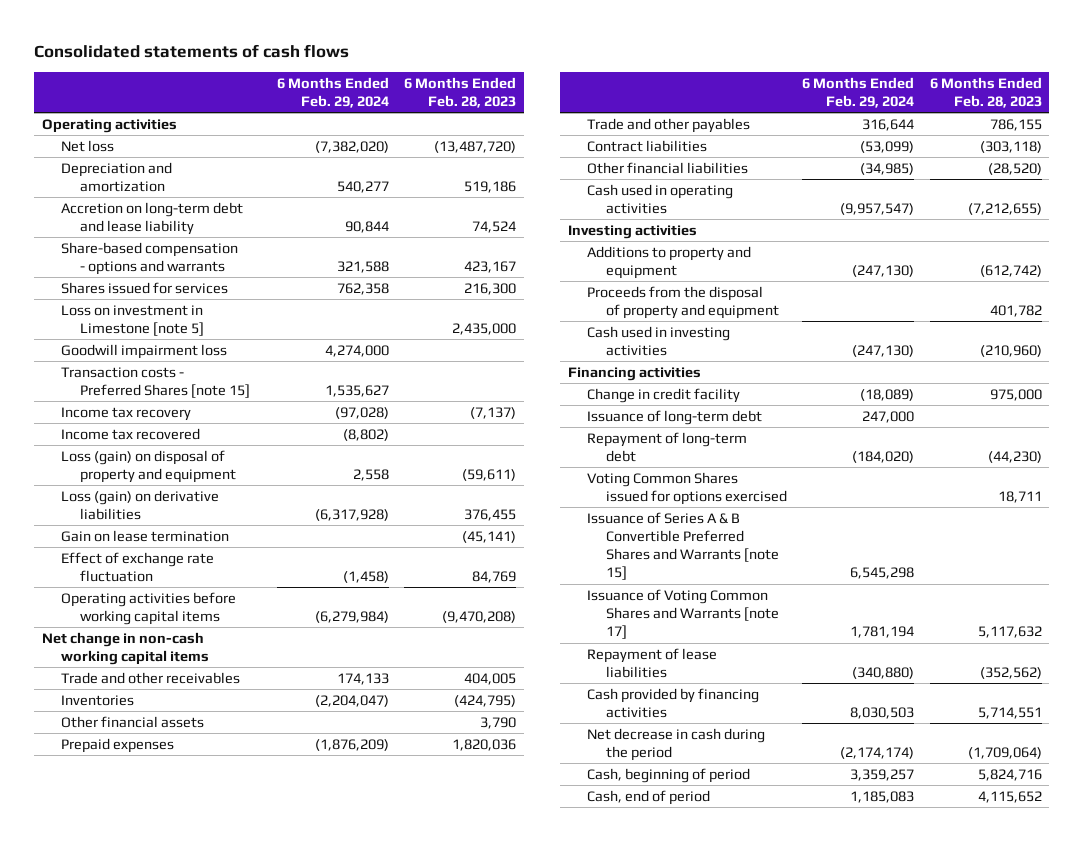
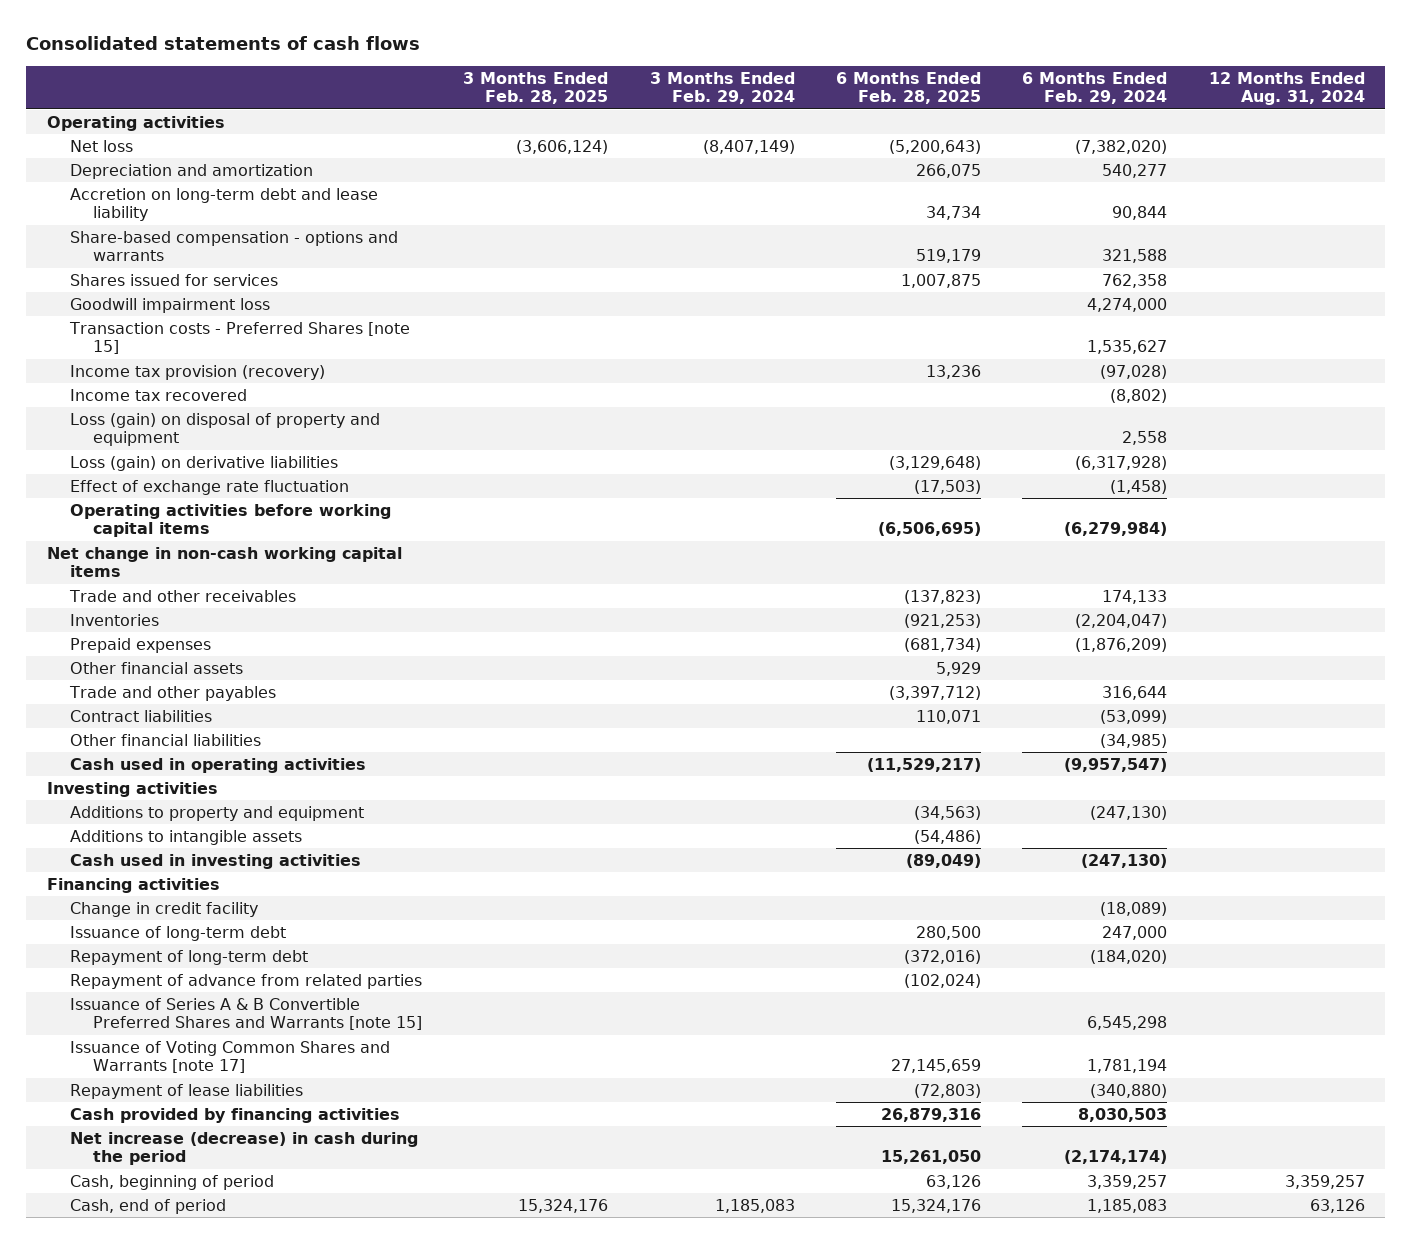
- | 6 Months Ended Feb. 29, 2024 | 6 Months Ended Feb. 28, 2023
+ | 3 Months Ended Feb. 28, 2025 | 3 Months Ended Feb. 29, 2024 | 6 Months Ended Feb. 28, 2025 | 6 Months Ended Feb. 29, 2024 | 12 Months Ended Aug. 31, 2024
- Loss on investment in Limestone [note 5] | | 2,435,000
- Income tax recovery | (97,028) | (7,137)
+ Income tax provision (recovery) | | | 13,236 | (97,028) |
- Gain on lease termination | | (45,141)
moved down: Other financial assets | | | 5,929 | |
- Proceeds from the disposal of property and equipment | | 401,782
+ Additions to intangible assets | | | (54,486) | |
- Voting Common Shares issued for options exercised | | 18,711
+ Repayment of advance from related parties | | | (102,024) | |
- Net decrease in cash during the period | (2,174,174) | (1,709,064)
+ Net increase (decrease) in cash during the period | | | 15,261,050 | (2,174,174) |

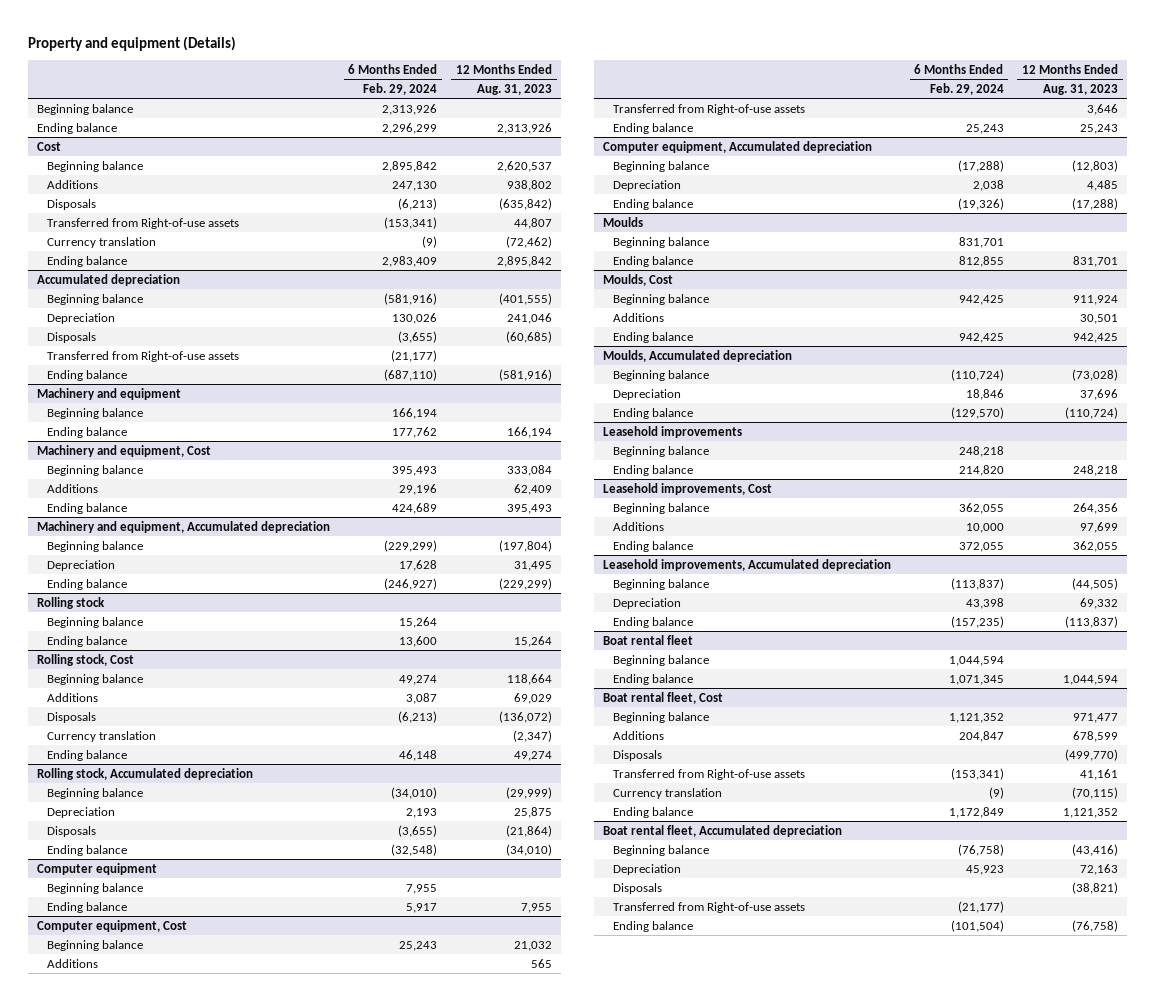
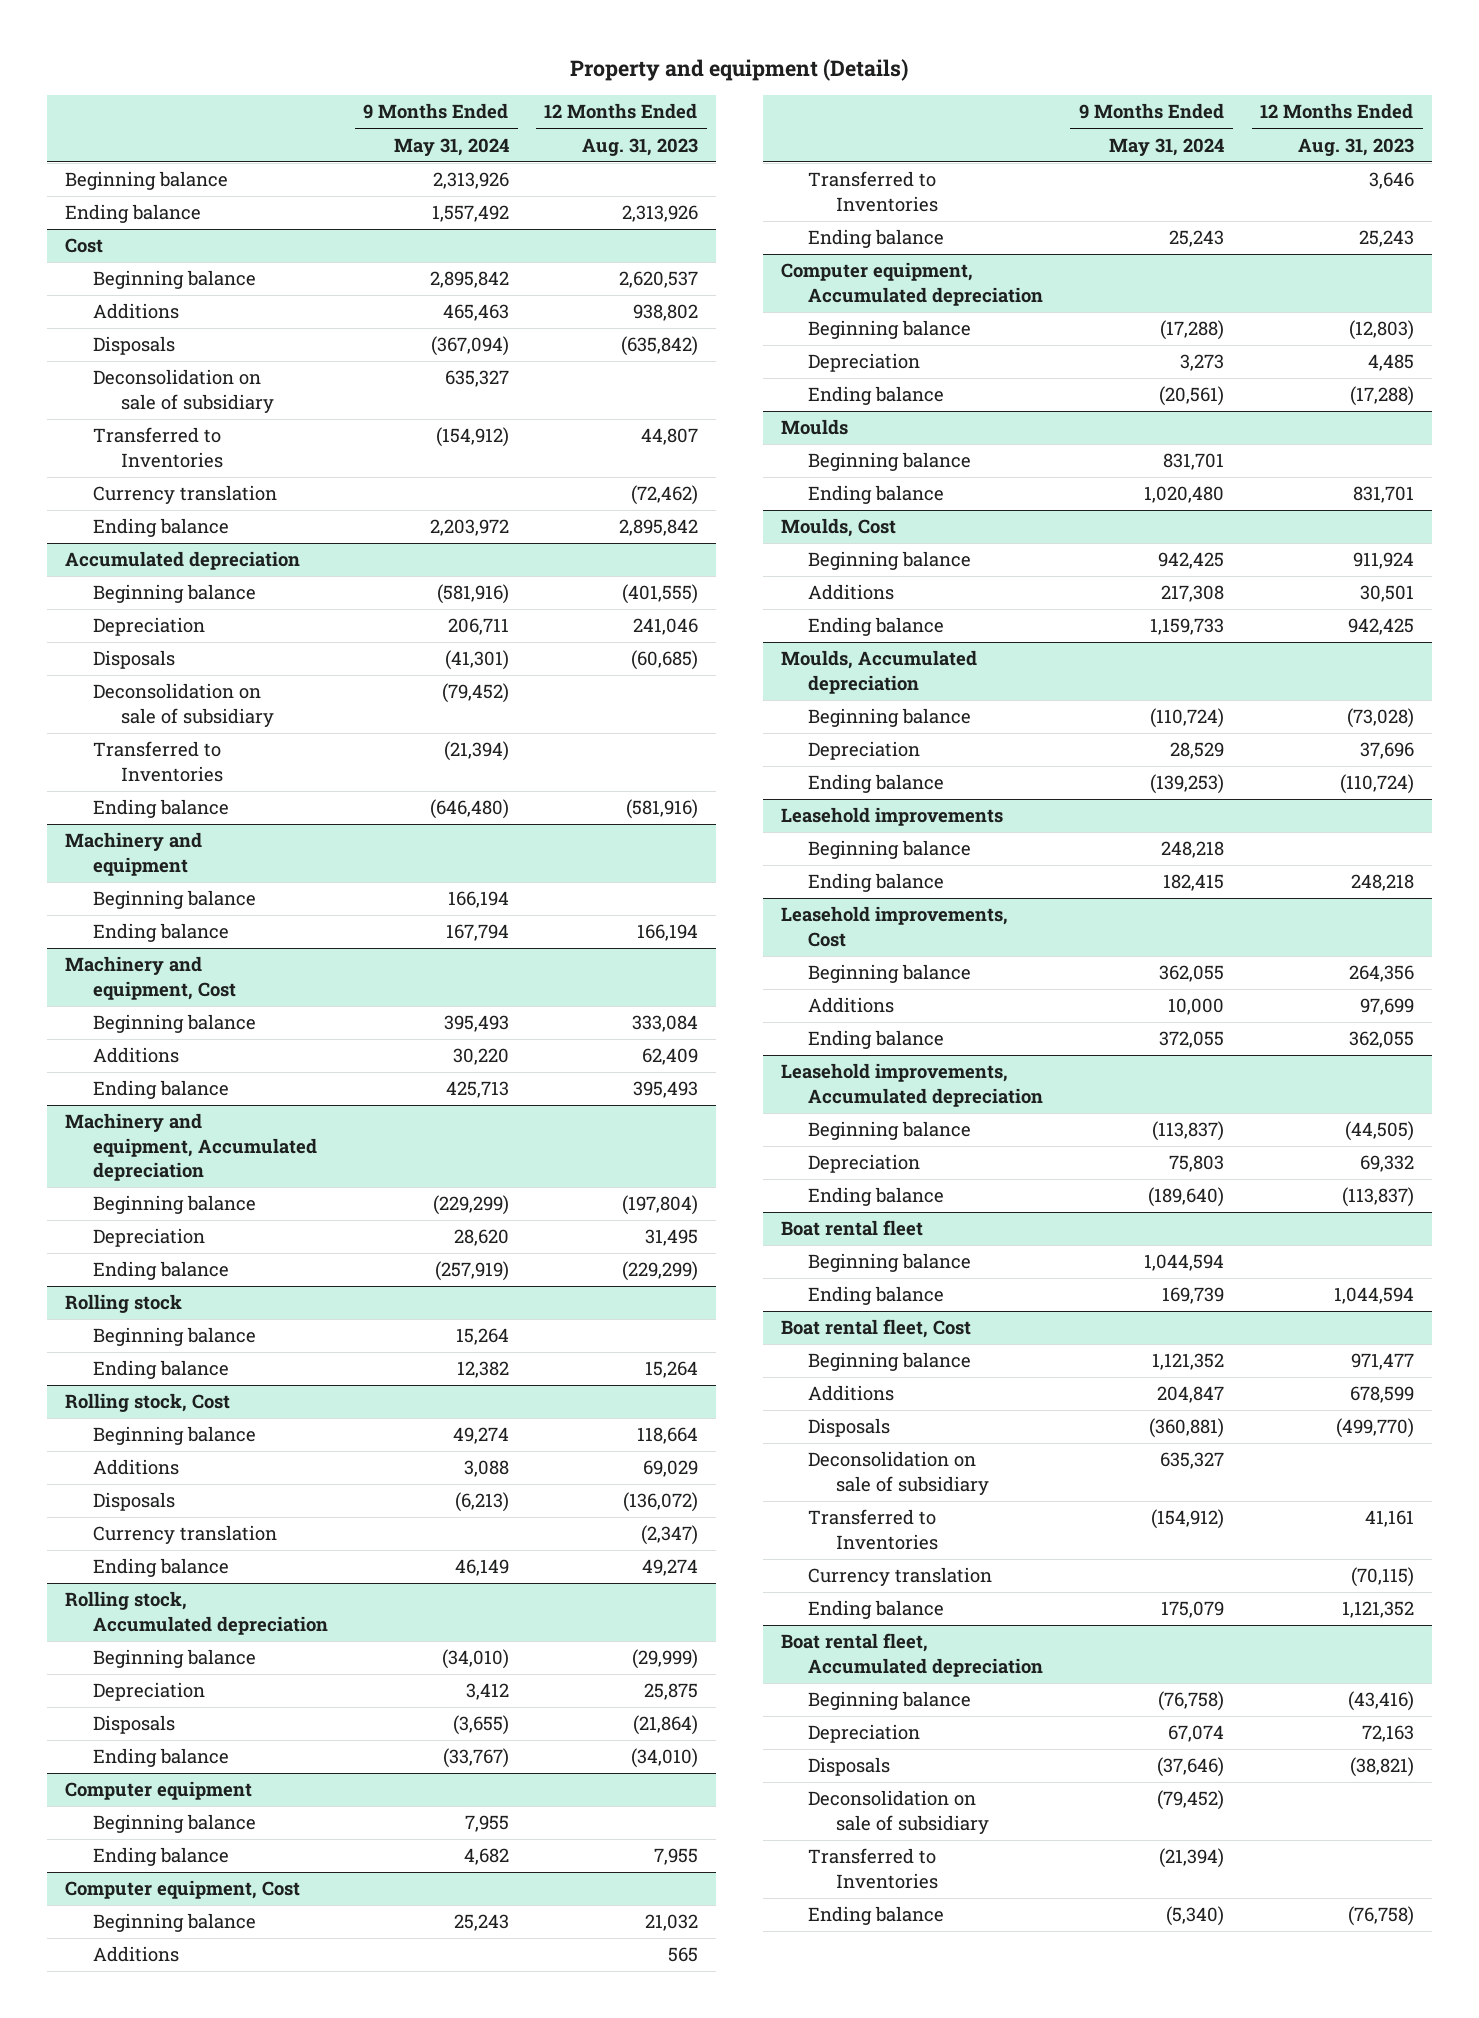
- | 6 Months Ended Feb. 29, 2024 | 12 Months Ended Aug. 31, 2023
+ | 9 Months Ended May 31, 2024 | 12 Months Ended Aug. 31, 2023
@ Cost
- Transferred from Right-of-use assets | (153,341) | 44,807
+ Deconsolidation on sale of subsidiary | 635,327 |
+ Transferred to Inventories | (154,912) | 44,807
@ Accumulated depreciation
- Transferred from Right-of-use assets | (21,177) |
+ Deconsolidation on sale of subsidiary | (79,452) |
+ Transferred to Inventories | (21,394) |
@ Computer equipment, Cost
- Transferred from Right-of-use assets | | 3,646
+ Transferred to Inventories | | 3,646
@ Boat rental fleet, Cost
- Transferred from Right-of-use assets | (153,341) | 41,161
+ Deconsolidation on sale of subsidiary | 635,327 |
+ Transferred to Inventories | (154,912) | 41,161
@ Boat rental fleet, Accumulated depreciation
- Transferred from Right-of-use assets | (21,177) |
+ Deconsolidation on sale of subsidiary | (79,452) |
+ Transferred to Inventories | (21,394) |

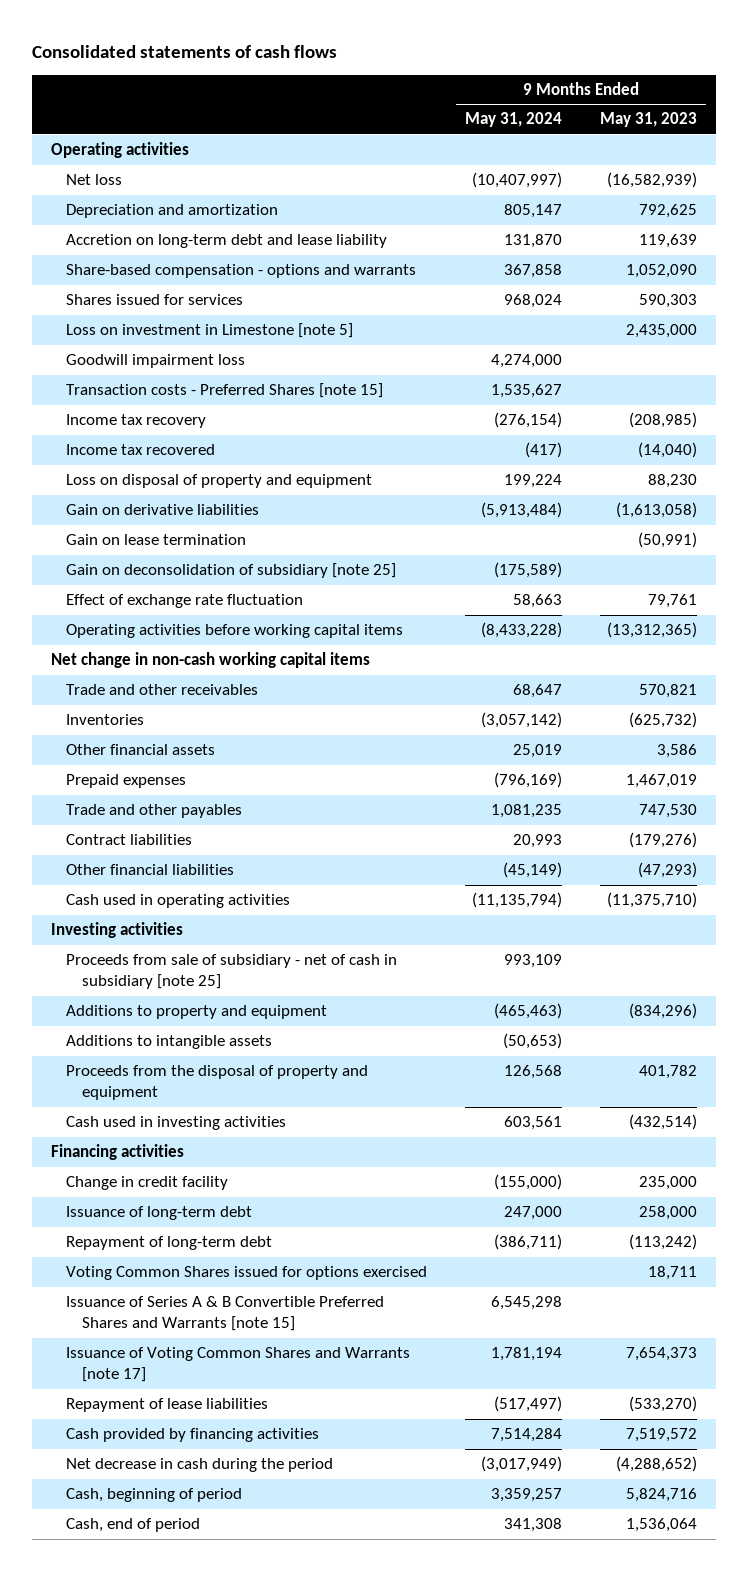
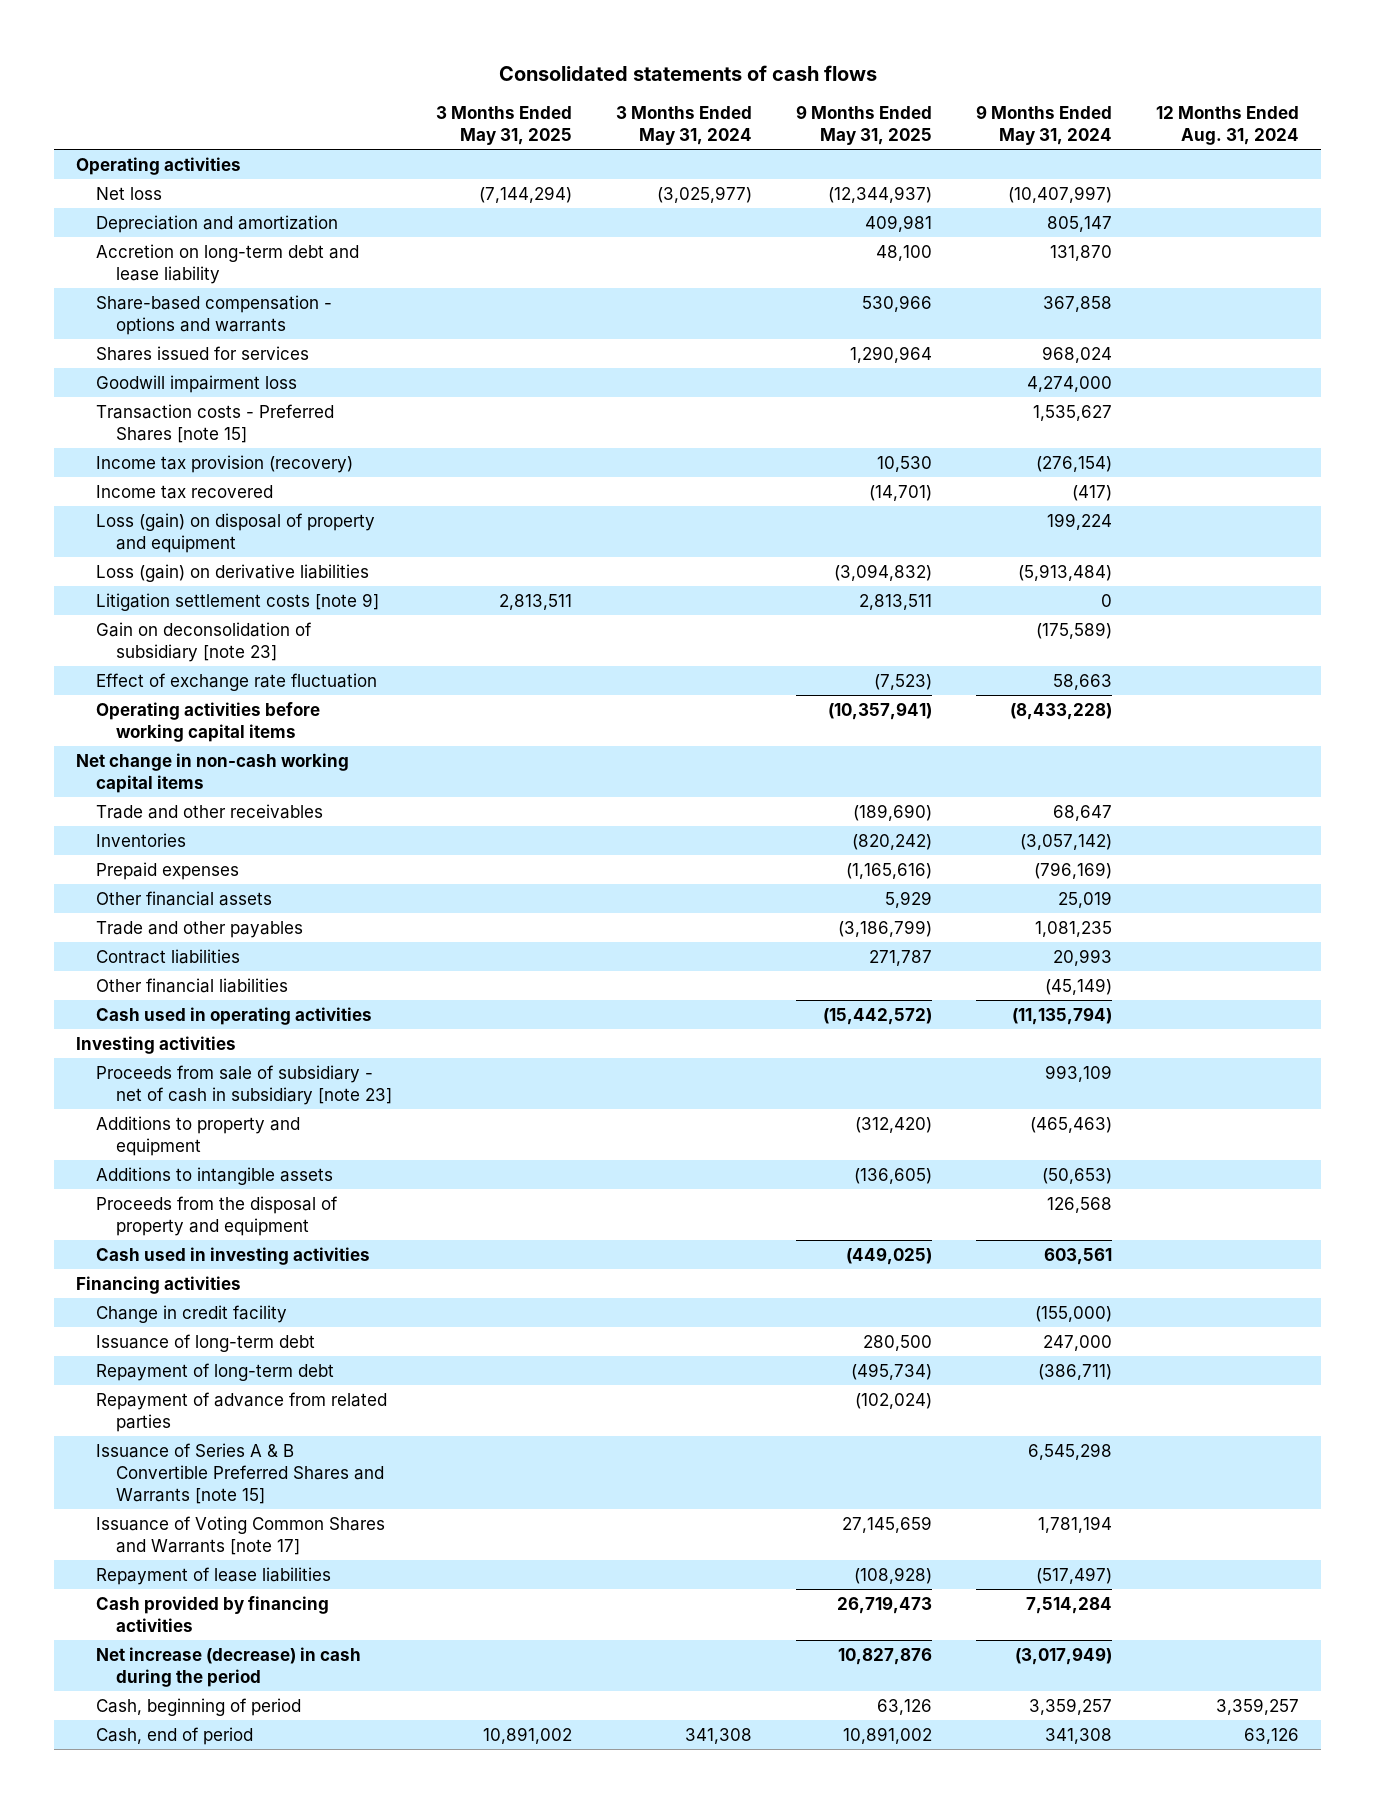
- | 9 Months Ended May 31, 2024 | 9 Months Ended May 31, 2023
+ | 3 Months Ended May 31, 2025 | 3 Months Ended May 31, 2024 | 9 Months Ended May 31, 2025 | 9 Months Ended May 31, 2024 | 12 Months Ended Aug. 31, 2024
- Loss on investment in Limestone [note 5] | | 2,435,000
- Income tax recovery | (276,154) | (208,985)
+ Income tax provision (recovery) | | | 10,530 | (276,154) |
- Loss on disposal of property and equipment | 199,224 | 88,230
- Gain on derivative liabilities | (5,913,484) | (1,613,058)
- Gain on lease termination | | (50,991)
- Gain on deconsolidation of subsidiary [note 25] | (175,589) |
+ Loss (gain) on disposal of property and equipment | | | | 199,224 |
+ Loss (gain) on derivative liabilities | | | (3,094,832) | (5,913,484) |
+ Litigation settlement costs [note 9] | 2,813,511 | | 2,813,511 | 0 |
+ Gain on deconsolidation of subsidiary [note 23] | | | | (175,589) |
moved down: Other financial assets | | | 5,929 | 25,019 |
- Proceeds from sale of subsidiary - net of cash in subsidiary [note 25] | 993,109 |
+ Proceeds from sale of subsidiary - net of cash in subsidiary [note 23] | | | | 993,109 |
- Voting Common Shares issued for options exercised | | 18,711
+ Repayment of advance from related parties | | | (102,024) | |
- Net decrease in cash during the period | (3,017,949) | (4,288,652)
+ Net increase (decrease) in cash during the period | | | 10,827,876 | (3,017,949) |

